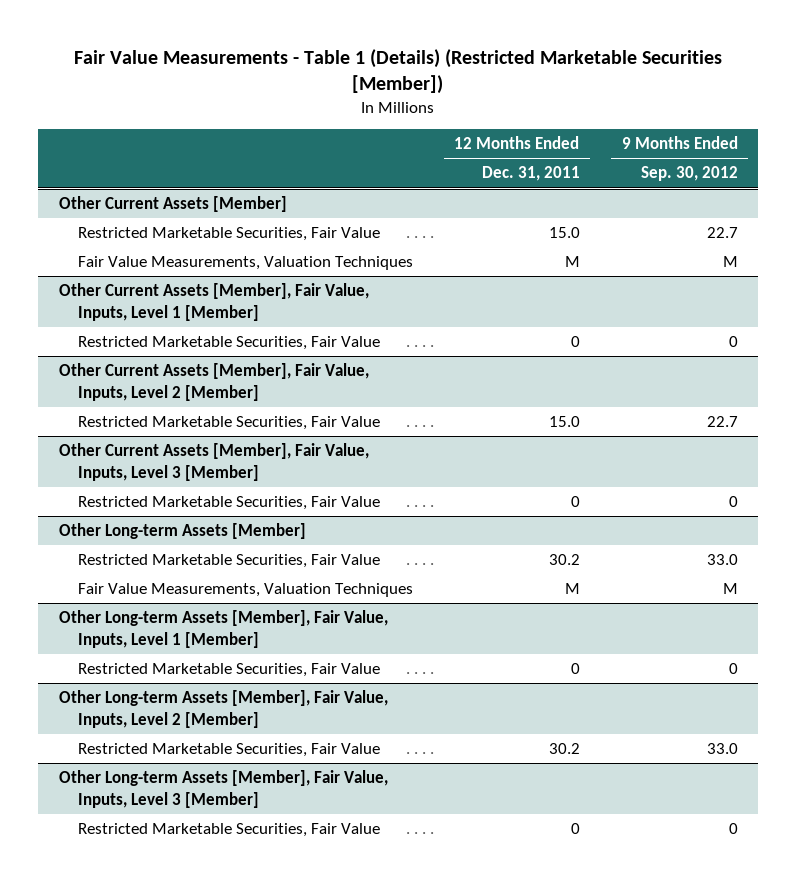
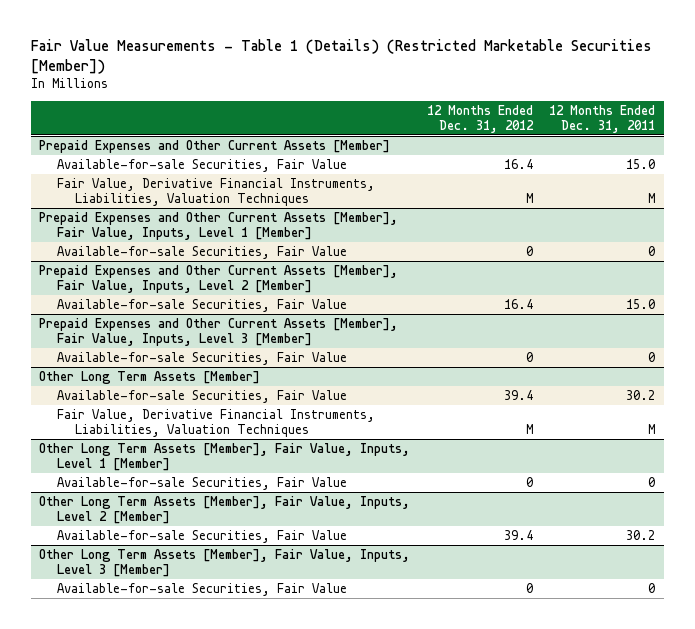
- | 12 Months Ended Dec. 31, 2011 | 9 Months Ended Sep. 30, 2012
+ | 12 Months Ended Dec. 31, 2012 | 12 Months Ended Dec. 31, 2011
- Other Current Assets [Member]
- Restricted Marketable Securities, Fair Value | 15.0 | 22.7
- Fair Value Measurements, Valuation Techniques | M | M
- Other Current Assets [Member], Fair Value, Inputs, Level 1 [Member]
- Restricted Marketable Securities, Fair Value | 0 | 0
- Other Current Assets [Member], Fair Value, Inputs, Level 2 [Member]
- Restricted Marketable Securities, Fair Value | 15.0 | 22.7
- Other Current Assets [Member], Fair Value, Inputs, Level 3 [Member]
- Restricted Marketable Securities, Fair Value | 0 | 0
- Other Long-term Assets [Member]
- Restricted Marketable Securities, Fair Value | 30.2 | 33.0
- Fair Value Measurements, Valuation Techniques | M | M
- Other Long-term Assets [Member], Fair Value, Inputs, Level 1 [Member]
- Restricted Marketable Securities, Fair Value | 0 | 0
- Other Long-term Assets [Member], Fair Value, Inputs, Level 2 [Member]
- Restricted Marketable Securities, Fair Value | 30.2 | 33.0
- Other Long-term Assets [Member], Fair Value, Inputs, Level 3 [Member]
- Restricted Marketable Securities, Fair Value | 0 | 0
+ Prepaid Expenses and Other Current Assets [Member]
+ Available-for-sale Securities, Fair Value | 16.4 | 15.0
+ Fair Value, Derivative Financial Instruments, Liabilities, Valuation Techniques | M | M
+ Prepaid Expenses and Other Current Assets [Member], Fair Value, Inputs, Level 1 [Member]
+ Available-for-sale Securities, Fair Value | 0 | 0
+ Prepaid Expenses and Other Current Assets [Member], Fair Value, Inputs, Level 2 [Member]
+ Available-for-sale Securities, Fair Value | 16.4 | 15.0
+ Prepaid Expenses and Other Current Assets [Member], Fair Value, Inputs, Level 3 [Member]
+ Available-for-sale Securities, Fair Value | 0 | 0
+ Other Long Term Assets [Member]
+ Available-for-sale Securities, Fair Value | 39.4 | 30.2
+ Fair Value, Derivative Financial Instruments, Liabilities, Valuation Techniques | M | M
+ Other Long Term Assets [Member], Fair Value, Inputs, Level 1 [Member]
+ Available-for-sale Securities, Fair Value | 0 | 0
+ Other Long Term Assets [Member], Fair Value, Inputs, Level 2 [Member]
+ Available-for-sale Securities, Fair Value | 39.4 | 30.2
+ Other Long Term Assets [Member], Fair Value, Inputs, Level 3 [Member]
+ Available-for-sale Securities, Fair Value | 0 | 0

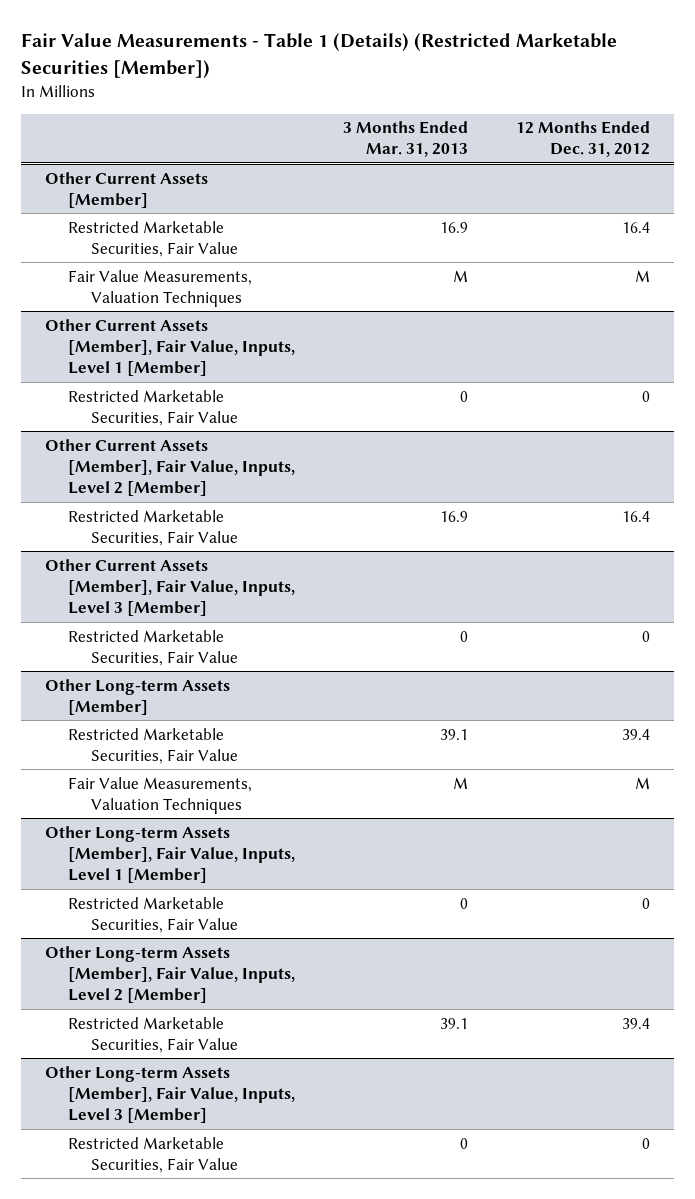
- | 12 Months Ended Dec. 31, 2012 | 12 Months Ended Dec. 31, 2011
+ | 3 Months Ended Mar. 31, 2013 | 12 Months Ended Dec. 31, 2012
- Prepaid Expenses and Other Current Assets [Member]
- Available-for-sale Securities, Fair Value | 16.4 | 15.0
- Fair Value, Derivative Financial Instruments, Liabilities, Valuation Techniques | M | M
- Prepaid Expenses and Other Current Assets [Member], Fair Value, Inputs, Level 1 [Member]
- Available-for-sale Securities, Fair Value | 0 | 0
- Prepaid Expenses and Other Current Assets [Member], Fair Value, Inputs, Level 2 [Member]
- Available-for-sale Securities, Fair Value | 16.4 | 15.0
- Prepaid Expenses and Other Current Assets [Member], Fair Value, Inputs, Level 3 [Member]
- Available-for-sale Securities, Fair Value | 0 | 0
- Other Long Term Assets [Member]
- Available-for-sale Securities, Fair Value | 39.4 | 30.2
- Fair Value, Derivative Financial Instruments, Liabilities, Valuation Techniques | M | M
- Other Long Term Assets [Member], Fair Value, Inputs, Level 1 [Member]
- Available-for-sale Securities, Fair Value | 0 | 0
- Other Long Term Assets [Member], Fair Value, Inputs, Level 2 [Member]
- Available-for-sale Securities, Fair Value | 39.4 | 30.2
- Other Long Term Assets [Member], Fair Value, Inputs, Level 3 [Member]
- Available-for-sale Securities, Fair Value | 0 | 0
+ Other Current Assets [Member]
+ Restricted Marketable Securities, Fair Value | 16.9 | 16.4
+ Fair Value Measurements, Valuation Techniques | M | M
+ Other Current Assets [Member], Fair Value, Inputs, Level 1 [Member]
+ Restricted Marketable Securities, Fair Value | 0 | 0
+ Other Current Assets [Member], Fair Value, Inputs, Level 2 [Member]
+ Restricted Marketable Securities, Fair Value | 16.9 | 16.4
+ Other Current Assets [Member], Fair Value, Inputs, Level 3 [Member]
+ Restricted Marketable Securities, Fair Value | 0 | 0
+ Other Long-term Assets [Member]
+ Restricted Marketable Securities, Fair Value | 39.1 | 39.4
+ Fair Value Measurements, Valuation Techniques | M | M
+ Other Long-term Assets [Member], Fair Value, Inputs, Level 1 [Member]
+ Restricted Marketable Securities, Fair Value | 0 | 0
+ Other Long-term Assets [Member], Fair Value, Inputs, Level 2 [Member]
+ Restricted Marketable Securities, Fair Value | 39.1 | 39.4
+ Other Long-term Assets [Member], Fair Value, Inputs, Level 3 [Member]
+ Restricted Marketable Securities, Fair Value | 0 | 0

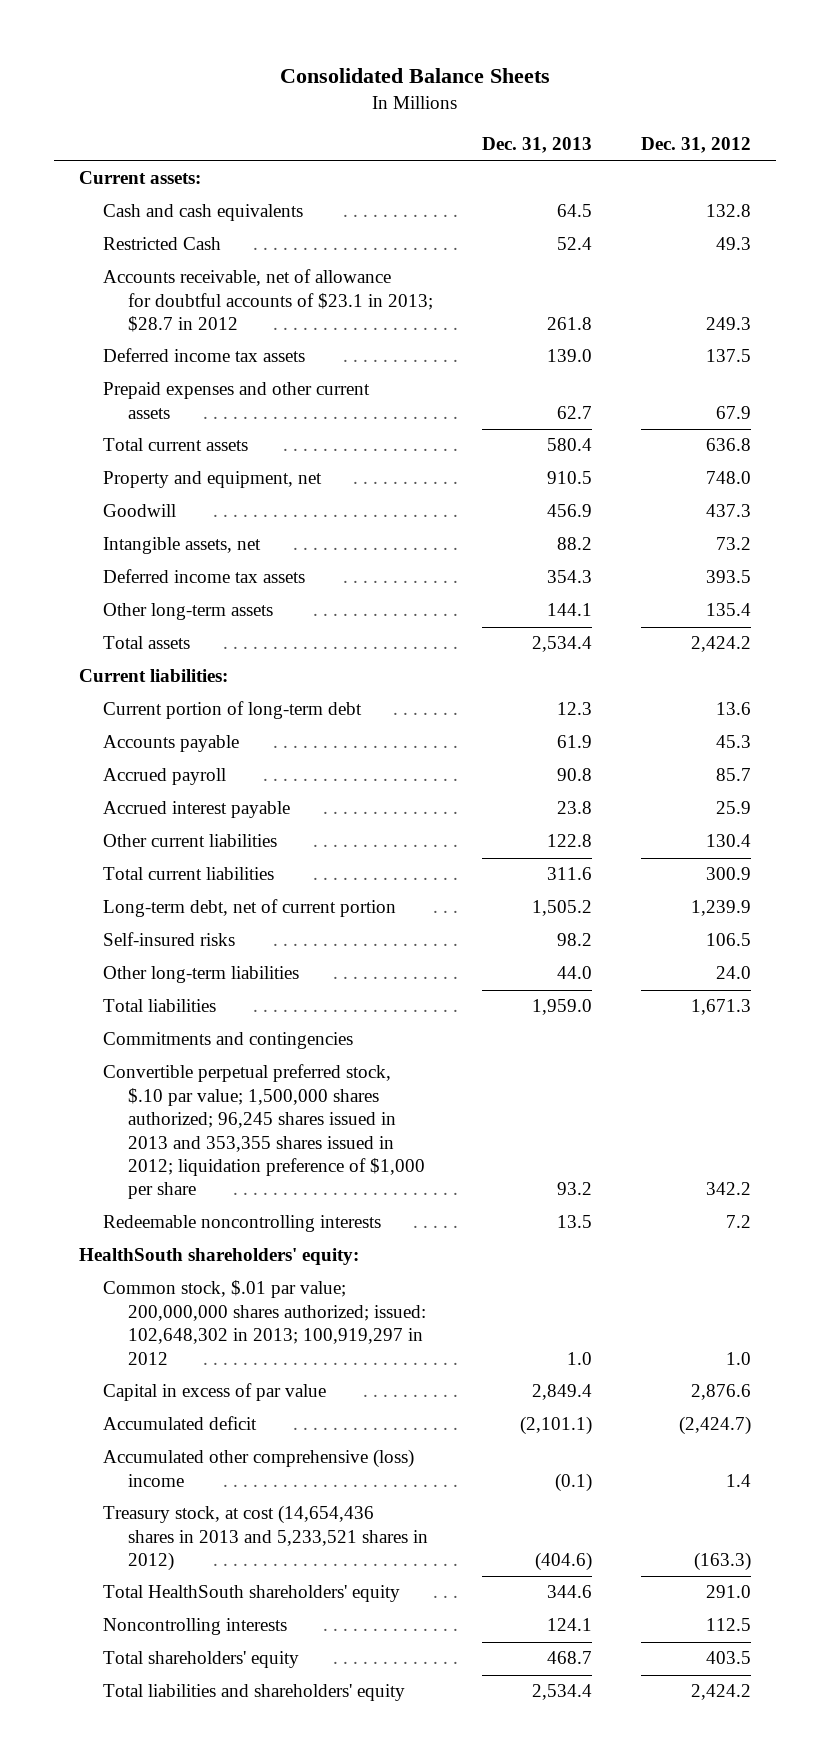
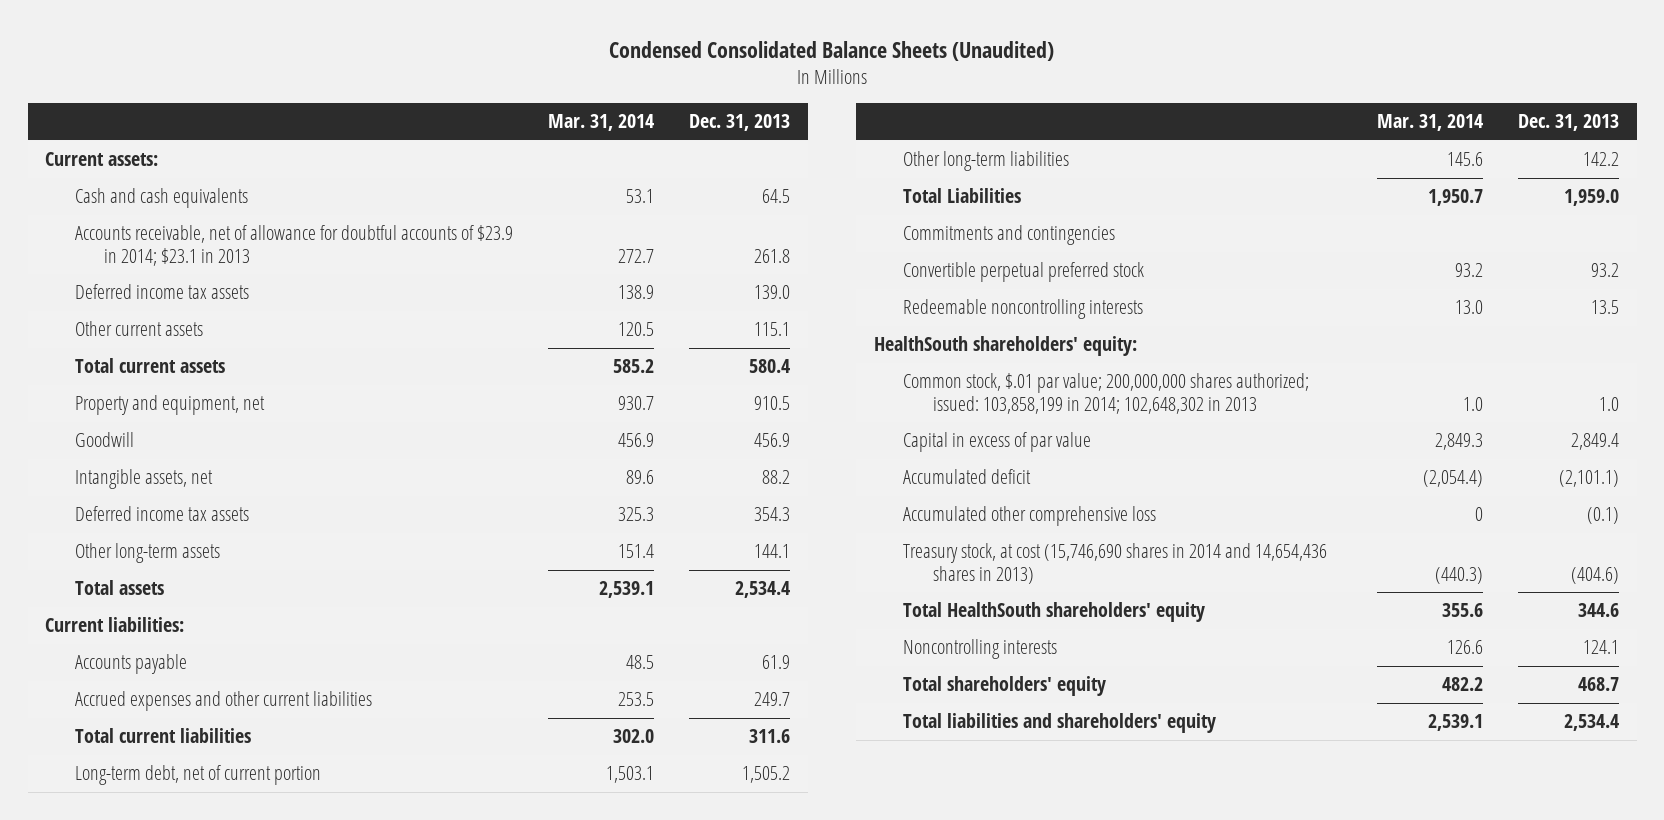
- Consolidated Balance Sheets
+ Condensed Consolidated Balance Sheets (Unaudited)
- | Dec. 31, 2013 | Dec. 31, 2012
+ | Mar. 31, 2014 | Dec. 31, 2013
- Restricted Cash | 52.4 | 49.3
- Accounts receivable, net of allowance for doubtful accounts of $23.1 in 2013; $28.7 in 2012 | 261.8 | 249.3
+ Accounts receivable, net of allowance for doubtful accounts of $23.9 in 2014; $23.1 in 2013 | 272.7 | 261.8
- Prepaid expenses and other current assets | 62.7 | 67.9
+ Other current assets | 120.5 | 115.1
- Current portion of long-term debt | 12.3 | 13.6
- Accrued payroll | 90.8 | 85.7
- Accrued interest payable | 23.8 | 25.9
- Other current liabilities | 122.8 | 130.4
+ Accrued expenses and other current liabilities | 253.5 | 249.7
- Self-insured risks | 98.2 | 106.5
- Other long-term liabilities | 44.0 | 24.0
- Total liabilities | 1,959.0 | 1,671.3
+ Other long-term liabilities | 145.6 | 142.2
+ Total Liabilities | 1,950.7 | 1,959.0
- Convertible perpetual preferred stock, $.10 par value; 1,500,000 shares authorized; 96,245 shares issued in 2013 and 353,355 shares issued in 2012; liquidation preference of $1,000 per share | 93.2 | 342.2
+ Convertible perpetual preferred stock | 93.2 | 93.2
- Common stock, $.01 par value; 200,000,000 shares authorized; issued: 102,648,302 in 2013; 100,919,297 in 2012 | 1.0 | 1.0
+ Common stock, $.01 par value; 200,000,000 shares authorized; issued: 103,858,199 in 2014; 102,648,302 in 2013 | 1.0 | 1.0
- Accumulated other comprehensive (loss) income | (0.1) | 1.4
- Treasury stock, at cost (14,654,436 shares in 2013 and 5,233,521 shares in 2012) | (404.6) | (163.3)
+ Accumulated other comprehensive loss | 0 | (0.1)
+ Treasury stock, at cost (15,746,690 shares in 2014 and 14,654,436 shares in 2013) | (440.3) | (404.6)

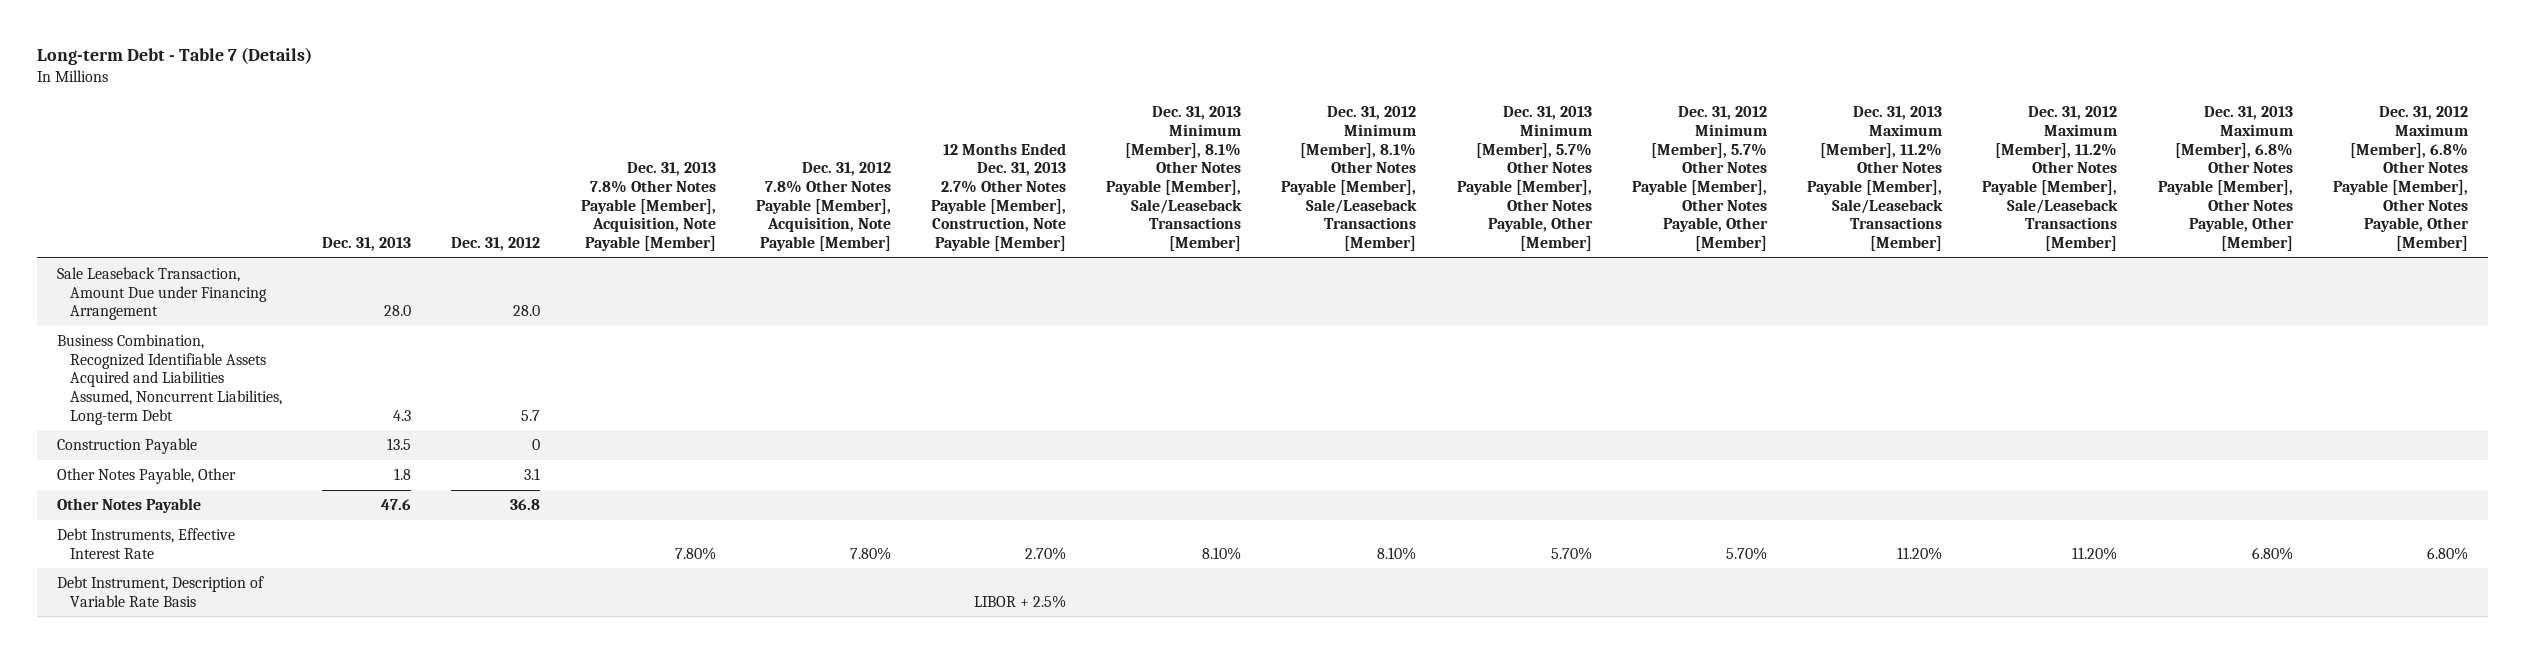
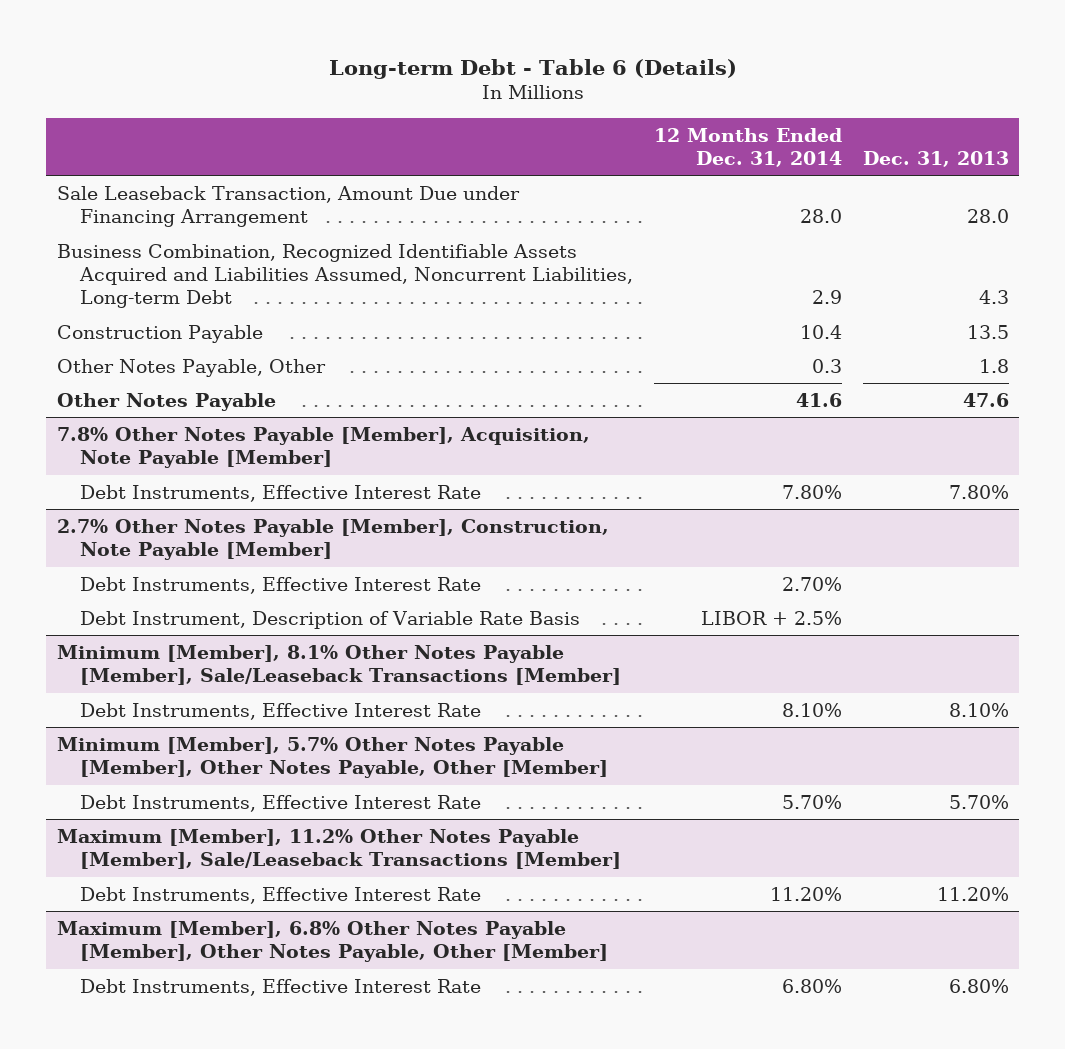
- Long-term Debt - Table 7 (Details)
+ Long-term Debt - Table 6 (Details)
- | Dec. 31, 2013 | Dec. 31, 2012 | Dec. 31, 2013 7.8% Other Notes Payable [Member], Acquisition, Note Payable [Member] | Dec. 31, 2012 7.8% Other Notes Payable [Member], Acquisition, Note Payable [Member] | 12 Months Ended Dec. 31, 2013 2.7% Other Notes Payable [Member], Construction, Note Payable [Member] | Dec. 31, 2013 Minimum [Member], 8.1% Other Notes Payable [Member], Sale/Leaseback Transactions [Member] | Dec. 31, 2012 Minimum [Member], 8.1% Other Notes Payable [Member], Sale/Leaseback Transactions [Member] | Dec. 31, 2013 Minimum [Member], 5.7% Other Notes Payable [Member], Other Notes Payable, Other [Member] | Dec. 31, 2012 Minimum [Member], 5.7% Other Notes Payable [Member], Other Notes Payable, Other [Member] | Dec. 31, 2013 Maximum [Member], 11.2% Other Notes Payable [Member], Sale/Leaseback Transactions [Member] | Dec. 31, 2012 Maximum [Member], 11.2% Other Notes Payable [Member], Sale/Leaseback Transactions [Member] | Dec. 31, 2013 Maximum [Member], 6.8% Other Notes Payable [Member], Other Notes Payable, Other [Member] | Dec. 31, 2012 Maximum [Member], 6.8% Other Notes Payable [Member], Other Notes Payable, Other [Member]
+ | 12 Months Ended Dec. 31, 2014 | Dec. 31, 2013
+ 7.8% Other Notes Payable [Member], Acquisition, Note Payable [Member]
+ Debt Instruments, Effective Interest Rate | 7.80% | 7.80%
+ 2.7% Other Notes Payable [Member], Construction, Note Payable [Member]
+ Minimum [Member], 8.1% Other Notes Payable [Member], Sale/Leaseback Transactions [Member]
+ Debt Instruments, Effective Interest Rate | 8.10% | 8.10%
+ Minimum [Member], 5.7% Other Notes Payable [Member], Other Notes Payable, Other [Member]
+ Debt Instruments, Effective Interest Rate | 5.70% | 5.70%
+ Maximum [Member], 11.2% Other Notes Payable [Member], Sale/Leaseback Transactions [Member]
+ Debt Instruments, Effective Interest Rate | 11.20% | 11.20%
+ Maximum [Member], 6.8% Other Notes Payable [Member], Other Notes Payable, Other [Member]
+ Debt Instruments, Effective Interest Rate | 6.80% | 6.80%

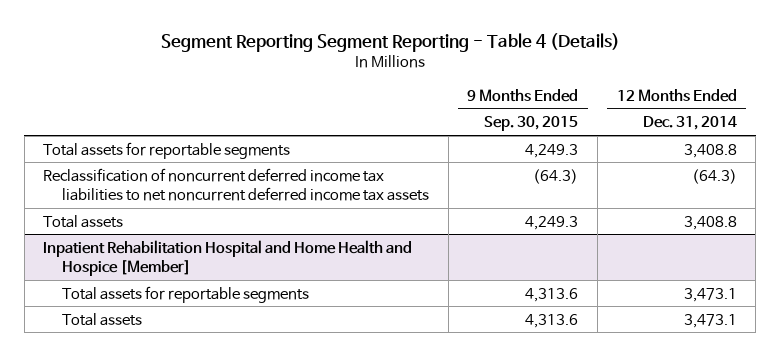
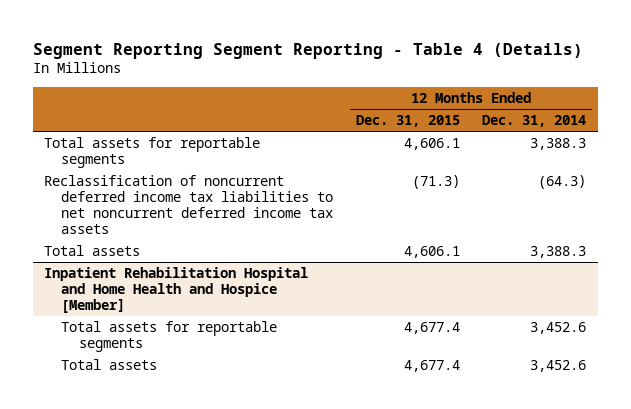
- | 9 Months Ended Sep. 30, 2015 | 12 Months Ended Dec. 31, 2014
+ | 12 Months Ended Dec. 31, 2015 | 12 Months Ended Dec. 31, 2014
- Total assets for reportable segments | 4,249.3 | 3,408.8
+ Total assets for reportable segments | 4,606.1 | 3,388.3
- Total assets | 4,249.3 | 3,408.8
+ Total assets | 4,606.1 | 3,388.3
@ Inpatient Rehabilitation Hospital and Home Health and Hospice [Member]
- Total assets for reportable segments | 4,313.6 | 3,473.1
- Total assets | 4,313.6 | 3,473.1
+ Total assets for reportable segments | 4,677.4 | 3,452.6
+ Total assets | 4,677.4 | 3,452.6

